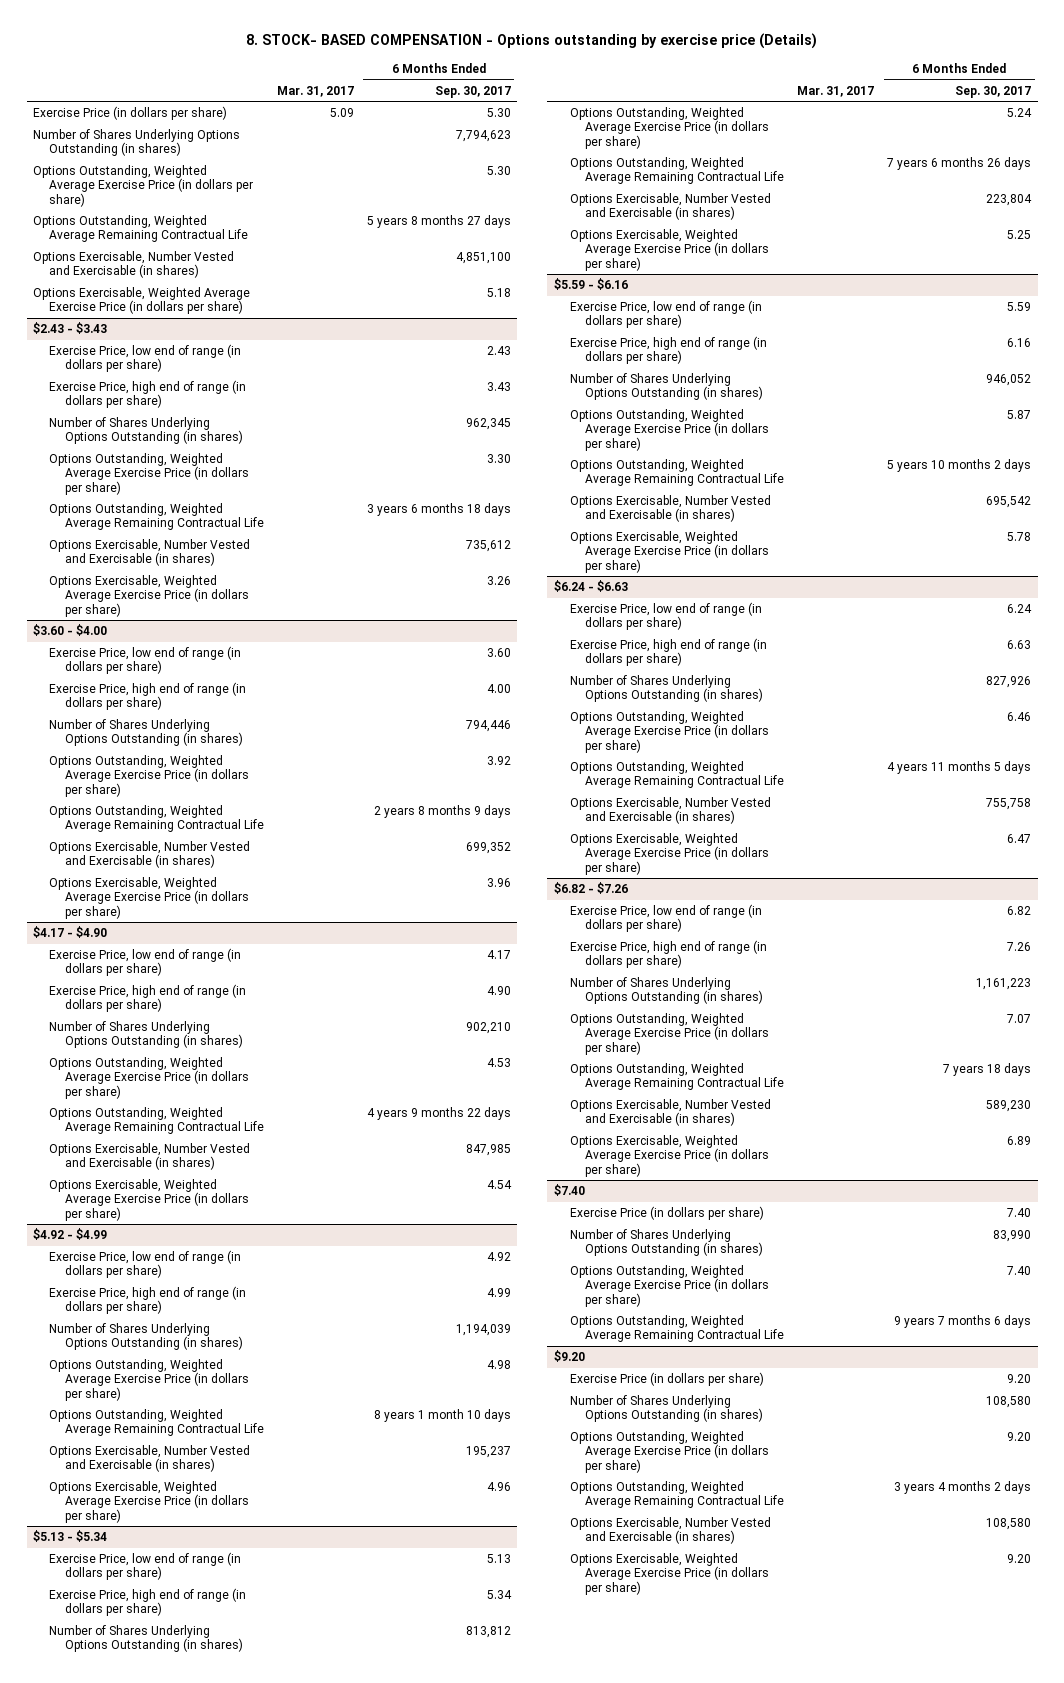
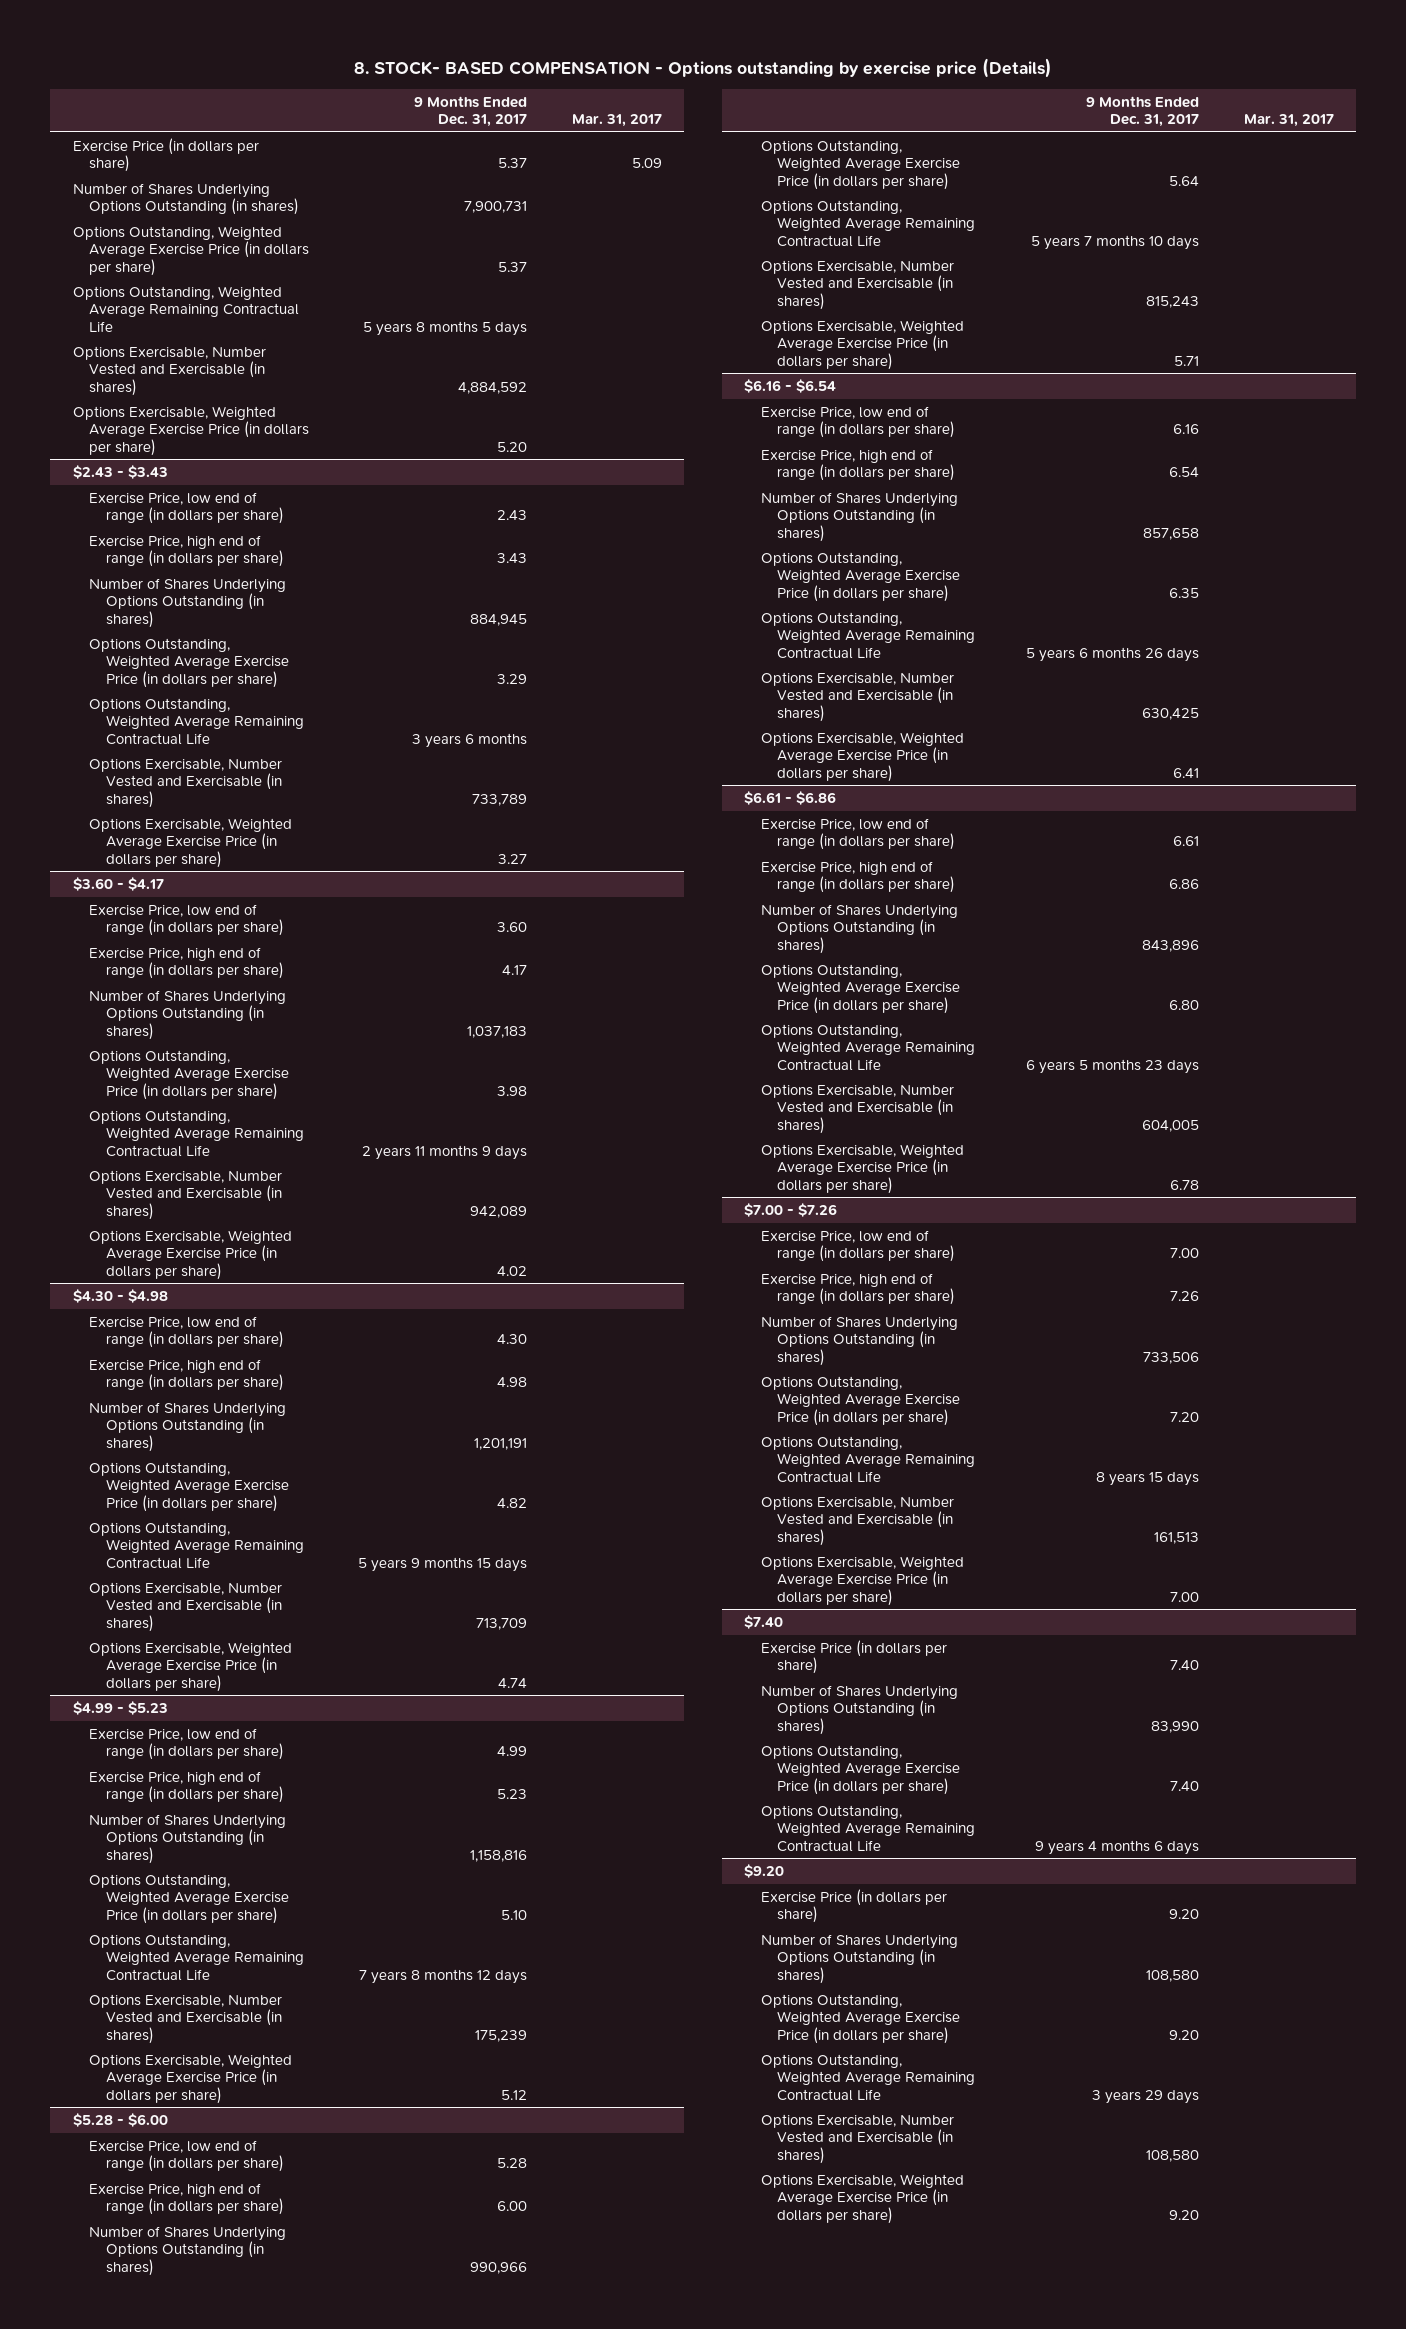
- | Mar. 31, 2017 | 6 Months Ended Sep. 30, 2017
+ | 9 Months Ended Dec. 31, 2017 | Mar. 31, 2017
- $3.60 - $4.00
+ $3.60 - $4.17
- $4.17 - $4.90
+ $4.30 - $4.98
- $4.92 - $4.99
+ $4.99 - $5.23
- $5.13 - $5.34
+ $5.28 - $6.00
- $5.59 - $6.16
+ $6.16 - $6.54
- $6.24 - $6.63
+ $6.61 - $6.86
- $6.82 - $7.26
+ $7.00 - $7.26

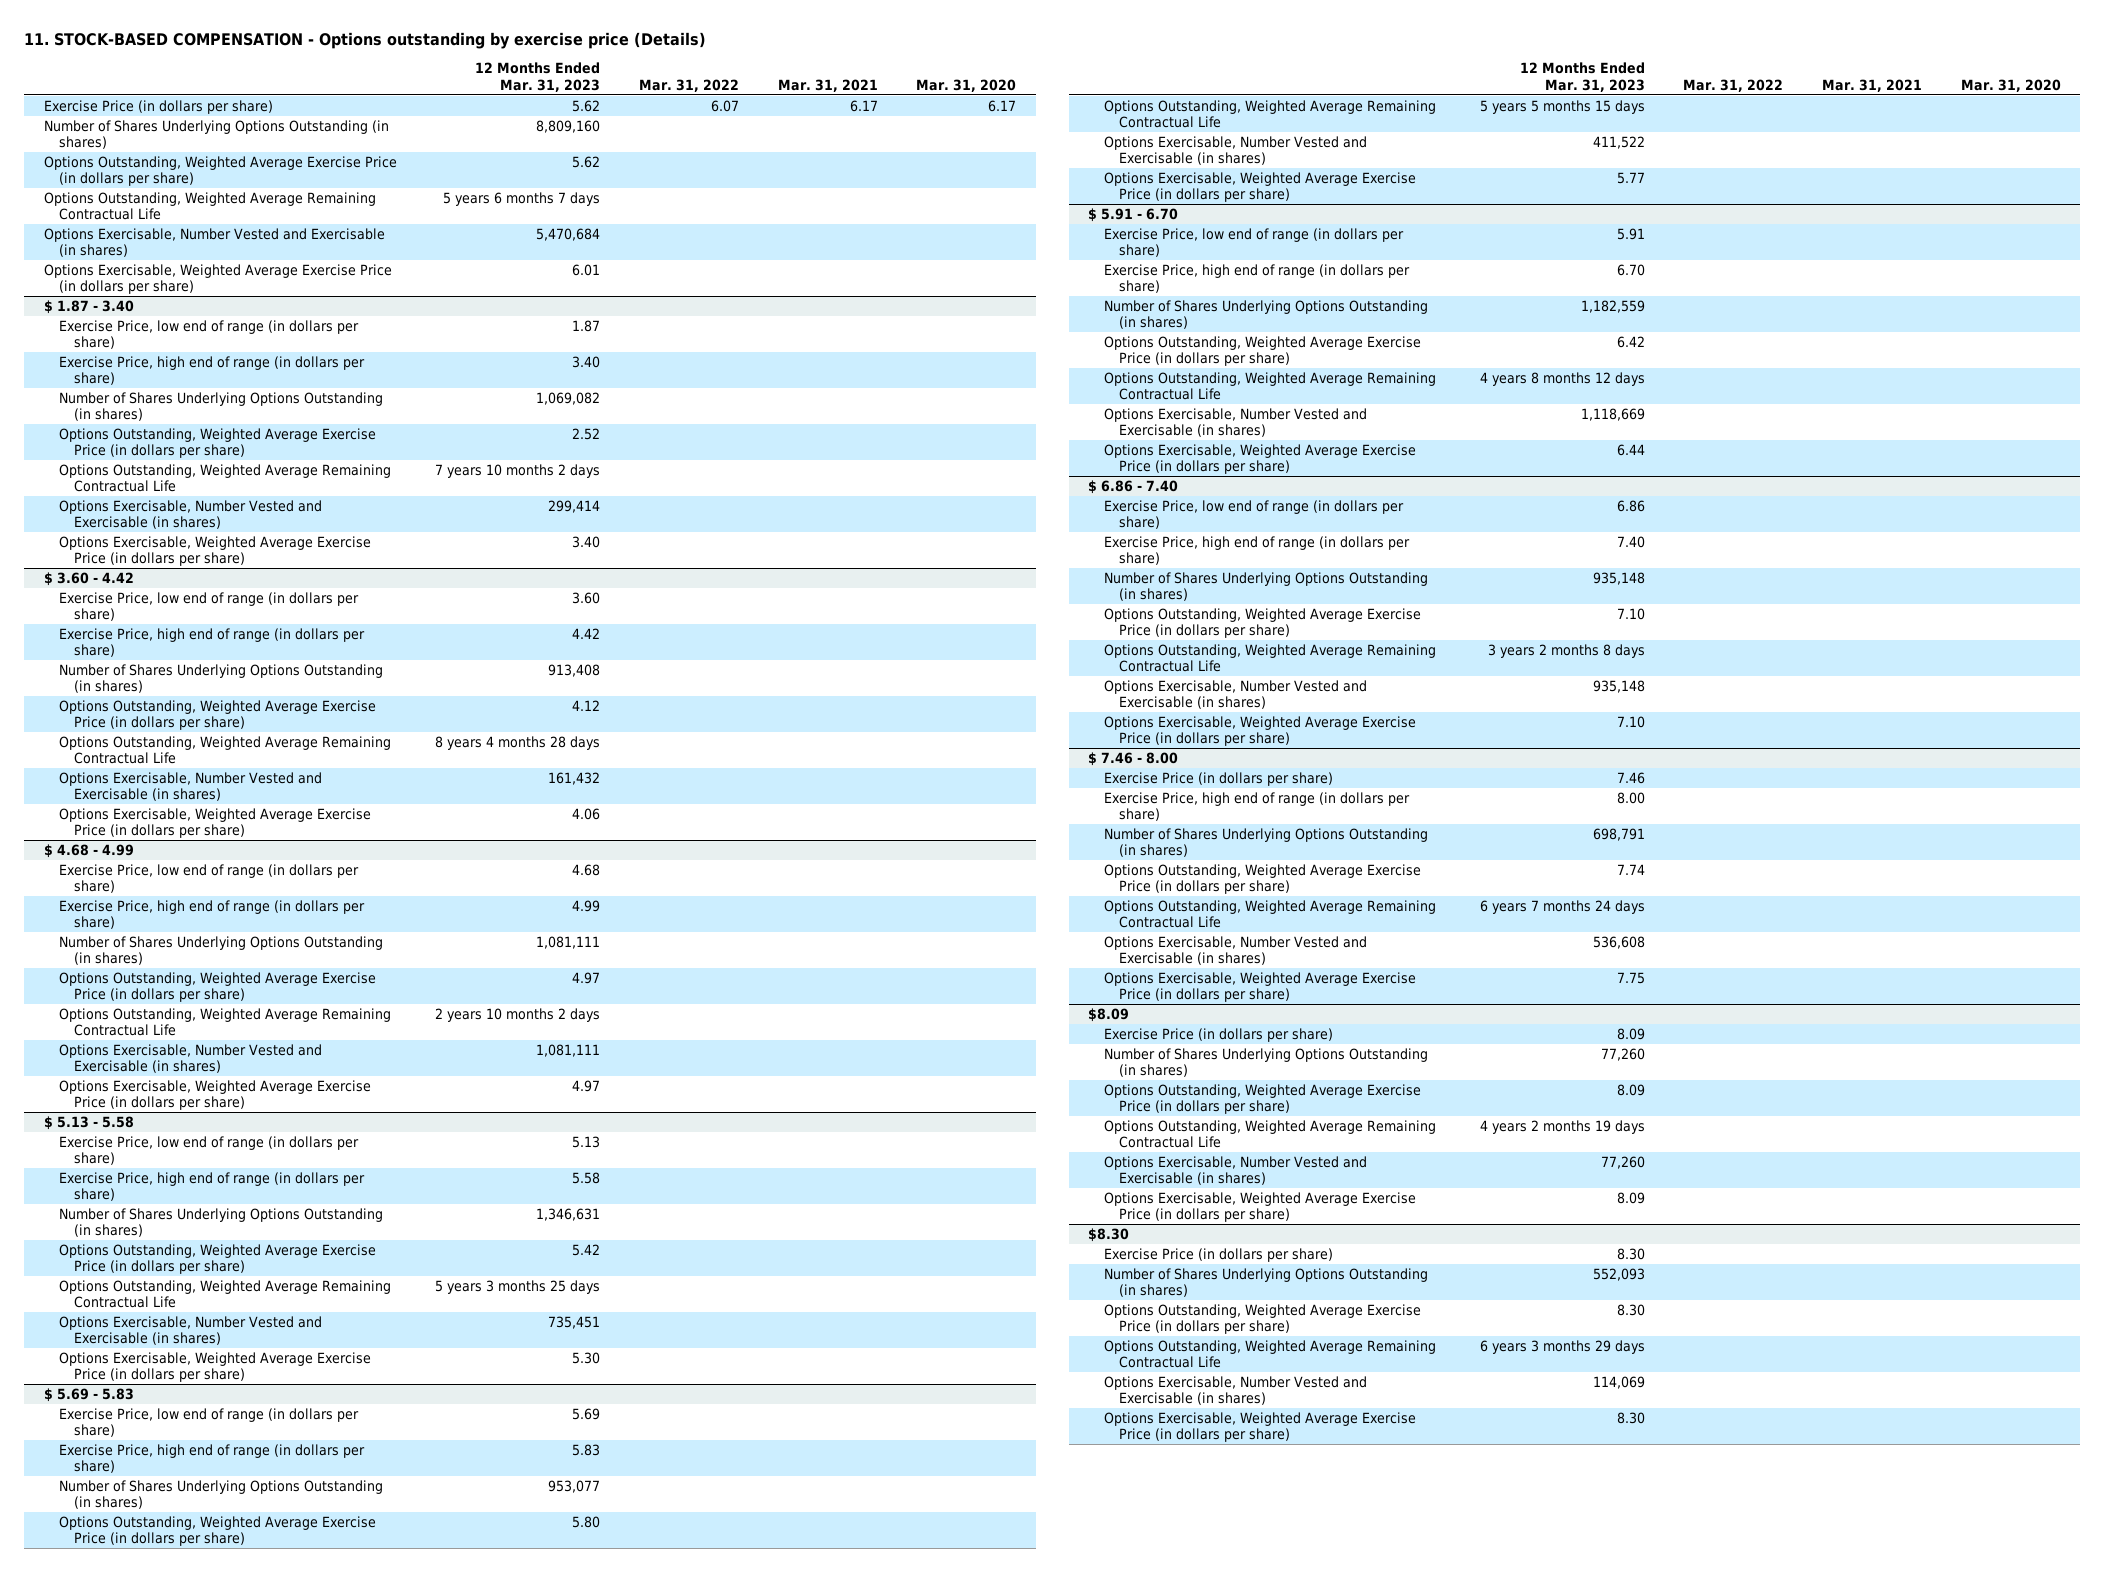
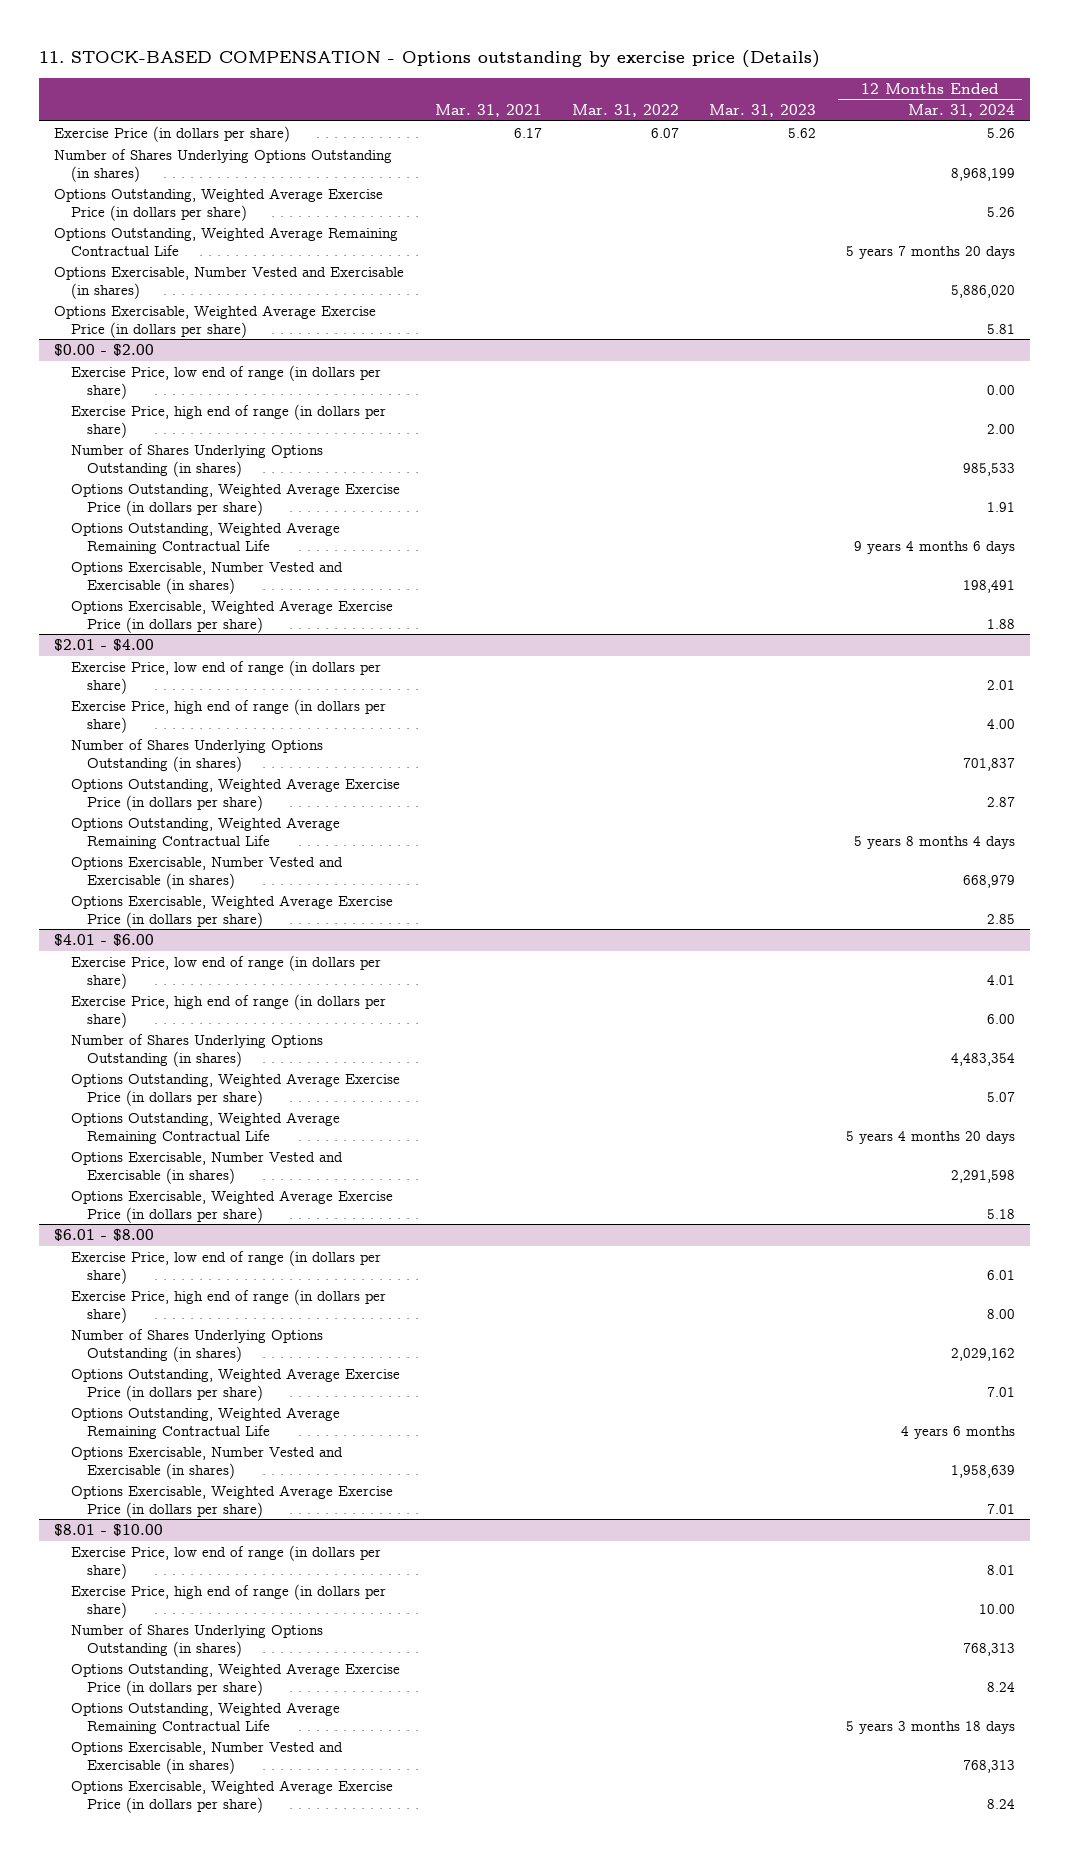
- | 12 Months Ended Mar. 31, 2023 | Mar. 31, 2022 | Mar. 31, 2021 | Mar. 31, 2020
+ | Mar. 31, 2021 | Mar. 31, 2022 | Mar. 31, 2023 | 12 Months Ended Mar. 31, 2024
- $ 1.87 - 3.40
+ $0.00 - $2.00
- $ 3.60 - 4.42
+ $2.01 - $4.00
- $ 4.68 - 4.99
+ $4.01 - $6.00
- $ 5.13 - 5.58
+ $6.01 - $8.00
- $ 5.69 - 5.83
+ $8.01 - $10.00
- $ 5.91 - 6.70
- Exercise Price, low end of range (in dollars per share) | 5.91 | | |
- Exercise Price, high end of range (in dollars per share) | 6.70 | | |
- Number of Shares Underlying Options Outstanding (in shares) | 1,182,559 | | |
- Options Outstanding, Weighted Average Exercise Price (in dollars per share) | 6.42 | | |
- Options Outstanding, Weighted Average Remaining Contractual Life | 4 years 8 months 12 days | | |
- Options Exercisable, Number Vested and Exercisable (in shares) | 1,118,669 | | |
- Options Exercisable, Weighted Average Exercise Price (in dollars per share) | 6.44 | | |
- $ 6.86 - 7.40
- Exercise Price, low end of range (in dollars per share) | 6.86 | | |
- Exercise Price, high end of range (in dollars per share) | 7.40 | | |
- Number of Shares Underlying Options Outstanding (in shares) | 935,148 | | |
- Options Outstanding, Weighted Average Exercise Price (in dollars per share) | 7.10 | | |
- Options Outstanding, Weighted Average Remaining Contractual Life | 3 years 2 months 8 days | | |
- Options Exercisable, Number Vested and Exercisable (in shares) | 935,148 | | |
- Options Exercisable, Weighted Average Exercise Price (in dollars per share) | 7.10 | | |
- $ 7.46 - 8.00
- Exercise Price (in dollars per share) | 7.46 | | |
- Exercise Price, high end of range (in dollars per share) | 8.00 | | |
- Number of Shares Underlying Options Outstanding (in shares) | 698,791 | | |
- Options Outstanding, Weighted Average Exercise Price (in dollars per share) | 7.74 | | |
- Options Outstanding, Weighted Average Remaining Contractual Life | 6 years 7 months 24 days | | |
- Options Exercisable, Number Vested and Exercisable (in shares) | 536,608 | | |
- Options Exercisable, Weighted Average Exercise Price (in dollars per share) | 7.75 | | |
- $8.09
- Exercise Price (in dollars per share) | 8.09 | | |
- Number of Shares Underlying Options Outstanding (in shares) | 77,260 | | |
- Options Outstanding, Weighted Average Exercise Price (in dollars per share) | 8.09 | | |
- Options Outstanding, Weighted Average Remaining Contractual Life | 4 years 2 months 19 days | | |
- Options Exercisable, Number Vested and Exercisable (in shares) | 77,260 | | |
- Options Exercisable, Weighted Average Exercise Price (in dollars per share) | 8.09 | | |
- $8.30
- Exercise Price (in dollars per share) | 8.30 | | |
- Number of Shares Underlying Options Outstanding (in shares) | 552,093 | | |
- Options Outstanding, Weighted Average Exercise Price (in dollars per share) | 8.30 | | |
- Options Outstanding, Weighted Average Remaining Contractual Life | 6 years 3 months 29 days | | |
- Options Exercisable, Number Vested and Exercisable (in shares) | 114,069 | | |
- Options Exercisable, Weighted Average Exercise Price (in dollars per share) | 8.30 | | |

